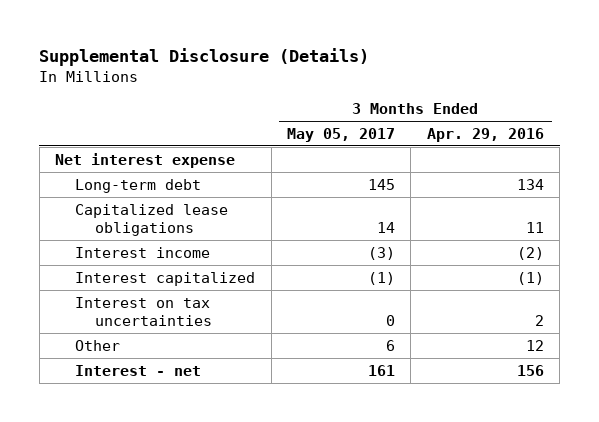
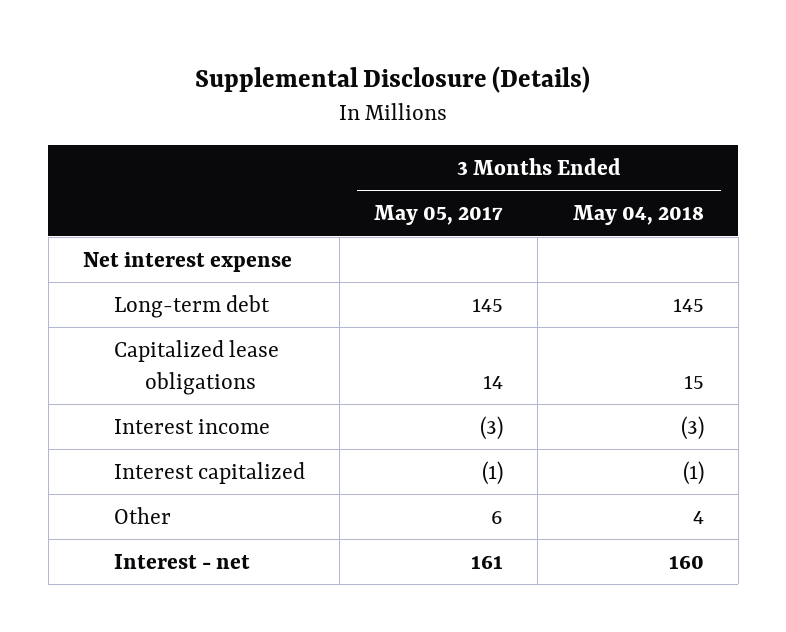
- | 3 Months Ended May 05, 2017 | 3 Months Ended Apr. 29, 2016
+ | 3 Months Ended May 05, 2017 | 3 Months Ended May 04, 2018
- Interest on tax uncertainties | 0 | 2

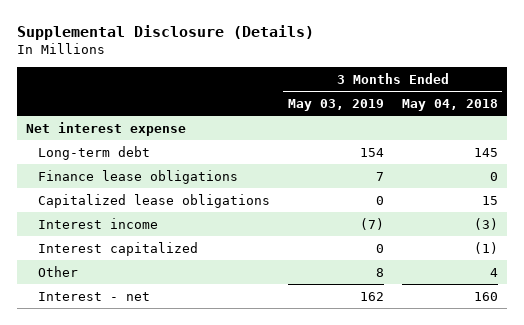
- | 3 Months Ended May 05, 2017 | 3 Months Ended May 04, 2018
+ | 3 Months Ended May 03, 2019 | 3 Months Ended May 04, 2018
+ Finance lease obligations | 7 | 0

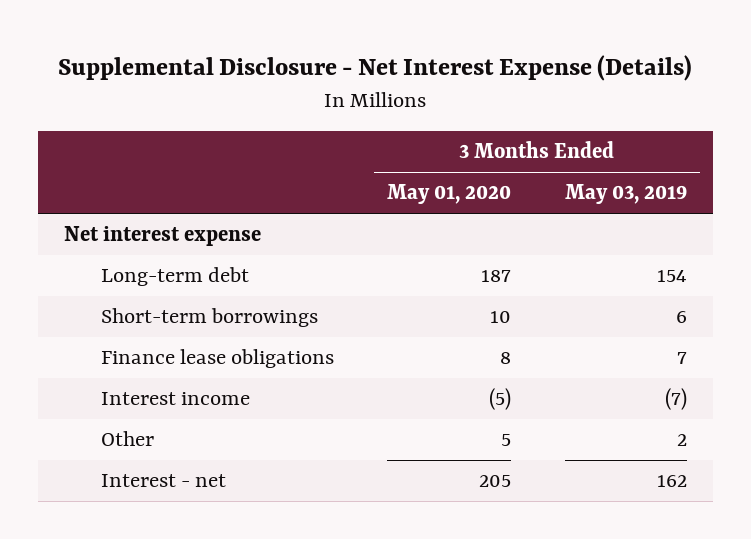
- Supplemental Disclosure (Details)
+ Supplemental Disclosure - Net Interest Expense (Details)
- | 3 Months Ended May 03, 2019 | 3 Months Ended May 04, 2018
+ | 3 Months Ended May 01, 2020 | 3 Months Ended May 03, 2019
+ Short-term borrowings | 10 | 6
- Capitalized lease obligations | 0 | 15
- Interest capitalized | 0 | (1)
- Other | 8 | 4
+ Other | 5 | 2

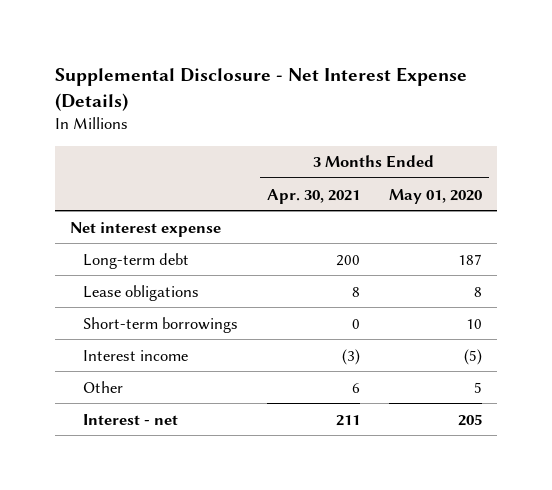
- | 3 Months Ended May 01, 2020 | 3 Months Ended May 03, 2019
+ | 3 Months Ended Apr. 30, 2021 | 3 Months Ended May 01, 2020
+ Lease obligations | 8 | 8
- Finance lease obligations | 8 | 7

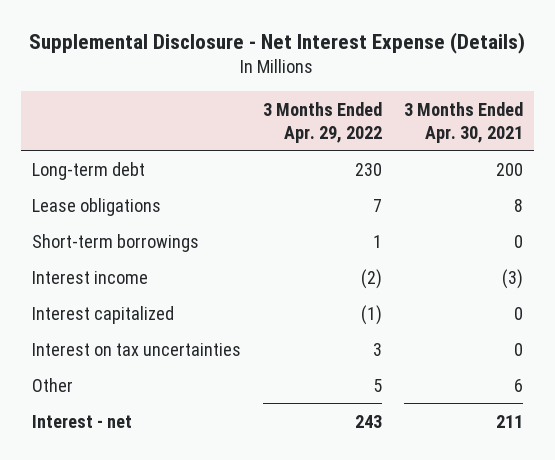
- | 3 Months Ended Apr. 30, 2021 | 3 Months Ended May 01, 2020
+ | 3 Months Ended Apr. 29, 2022 | 3 Months Ended Apr. 30, 2021
- Net interest expense
+ Interest capitalized | (1) | 0
+ Interest on tax uncertainties | 3 | 0

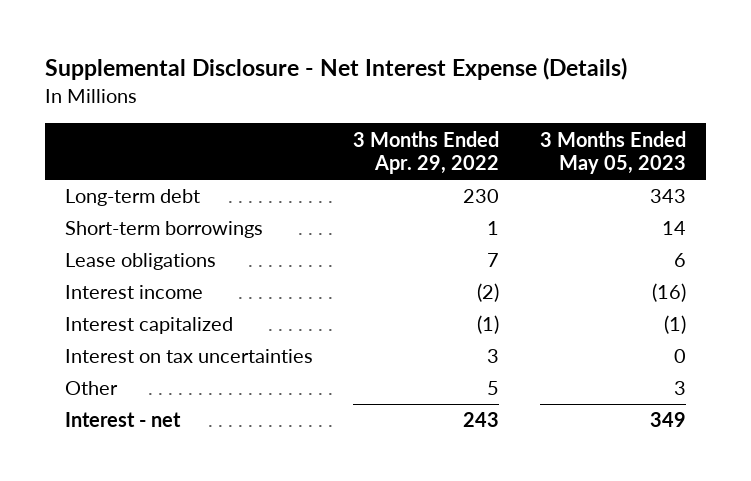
- | 3 Months Ended Apr. 29, 2022 | 3 Months Ended Apr. 30, 2021
+ | 3 Months Ended Apr. 29, 2022 | 3 Months Ended May 05, 2023
moved down: Lease obligations | 7 | 6

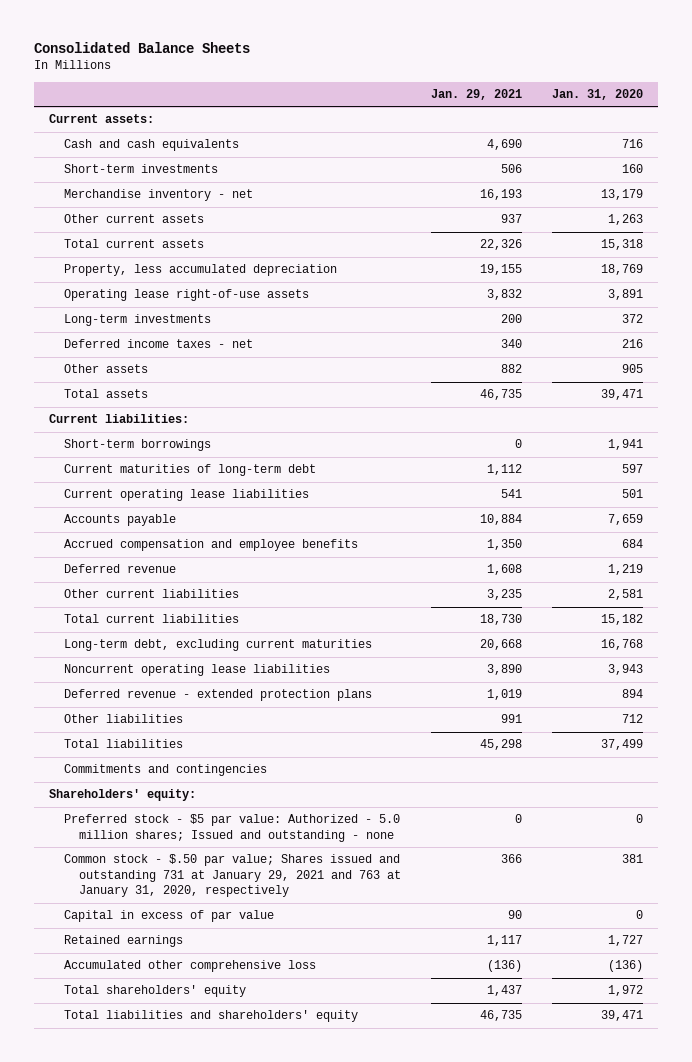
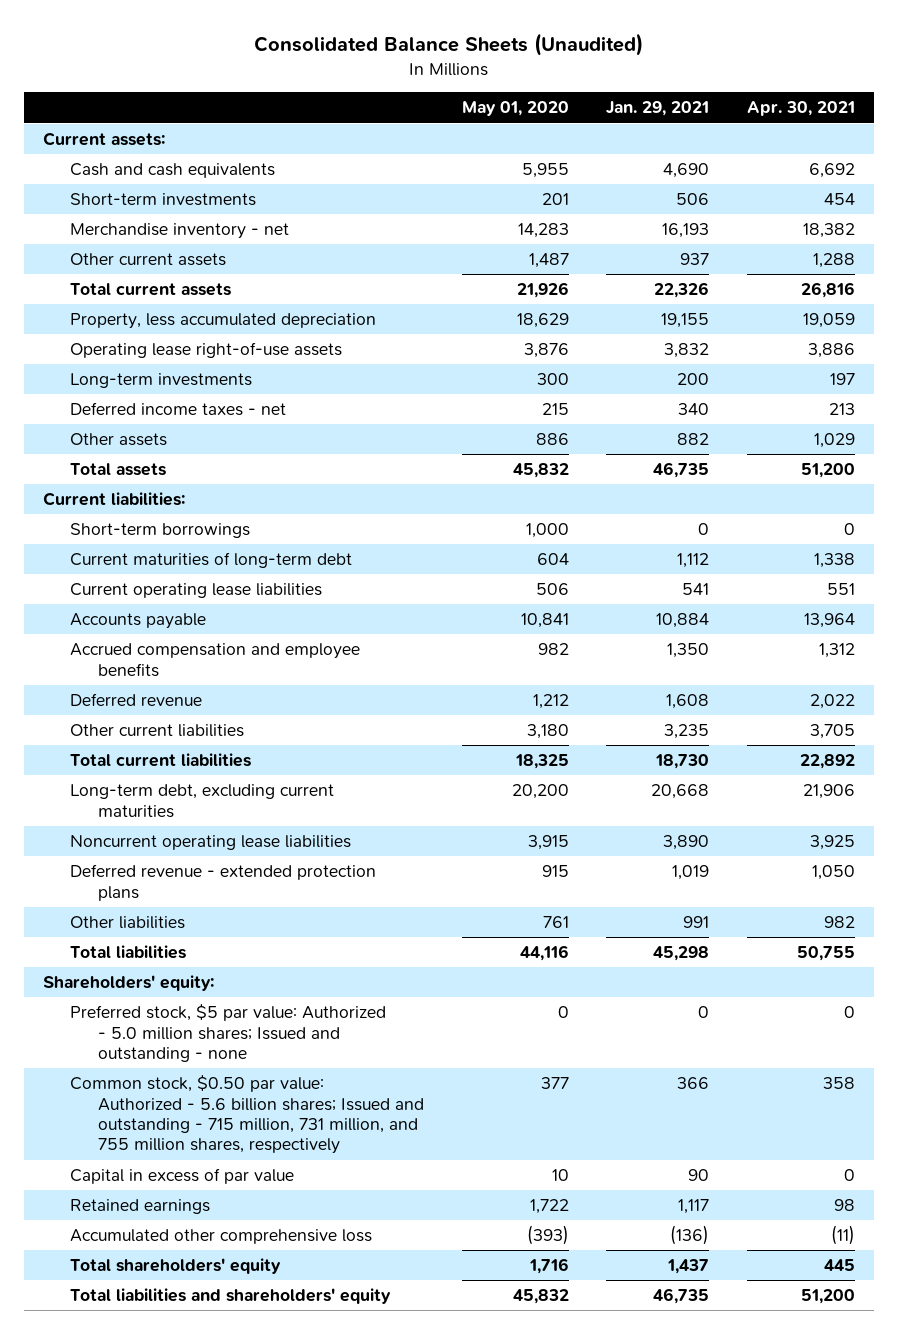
- Consolidated Balance Sheets
+ Consolidated Balance Sheets (Unaudited)
- | Jan. 29, 2021 | Jan. 31, 2020
+ | May 01, 2020 | Jan. 29, 2021 | Apr. 30, 2021
- Commitments and contingencies
- Preferred stock - $5 par value: Authorized - 5.0 million shares; Issued and outstanding - none | 0 | 0
- Common stock - $.50 par value; Shares issued and outstanding 731 at January 29, 2021 and 763 at January 31, 2020, respectively | 366 | 381
+ Preferred stock, $5 par value: Authorized - 5.0 million shares; Issued and outstanding - none | 0 | 0 | 0
+ Common stock, $0.50 par value: Authorized - 5.6 billion shares; Issued and outstanding - 715 million, 731 million, and 755 million shares, respectively | 377 | 366 | 358

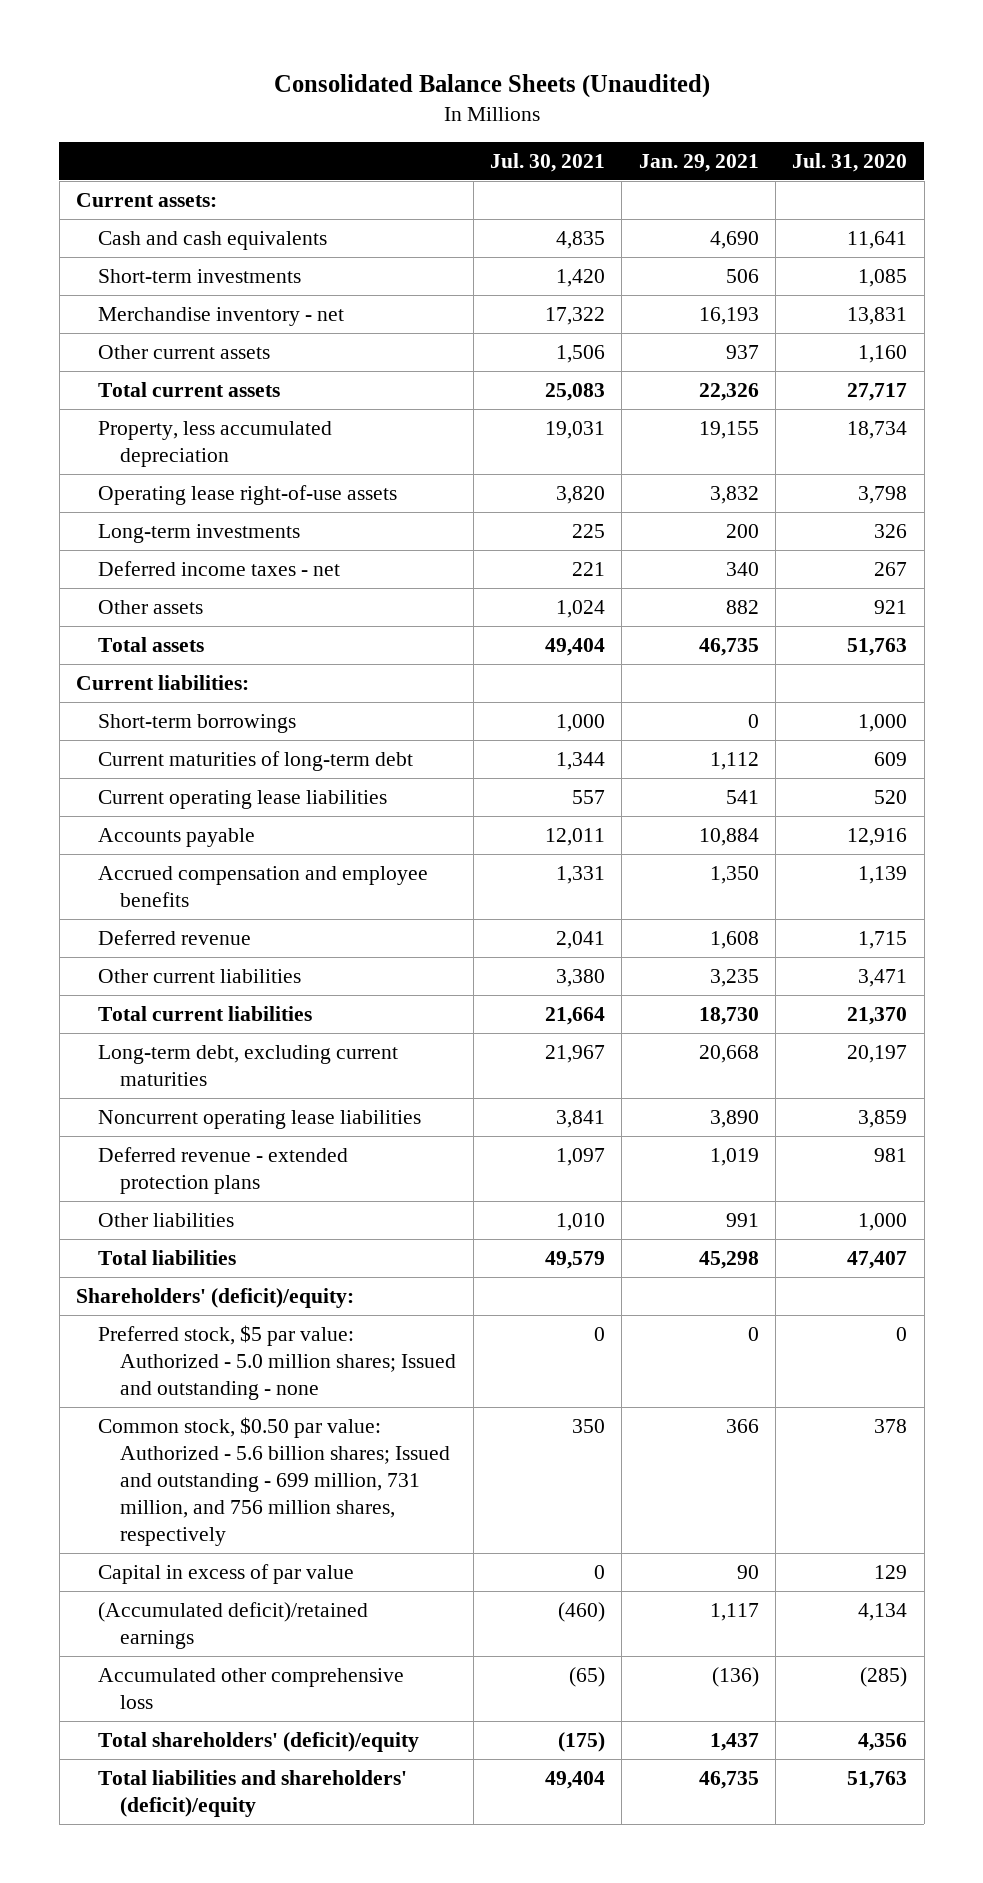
- | May 01, 2020 | Jan. 29, 2021 | Apr. 30, 2021
+ | Jul. 30, 2021 | Jan. 29, 2021 | Jul. 31, 2020
- Shareholders' equity:
+ Shareholders' (deficit)/equity:
- Common stock, $0.50 par value: Authorized - 5.6 billion shares; Issued and outstanding - 715 million, 731 million, and 755 million shares, respectively | 377 | 366 | 358
+ Common stock, $0.50 par value: Authorized - 5.6 billion shares; Issued and outstanding - 699 million, 731 million, and 756 million shares, respectively | 350 | 366 | 378
- Retained earnings | 1,722 | 1,117 | 98
+ (Accumulated deficit)/retained earnings | (460) | 1,117 | 4,134
- Total shareholders' equity | 1,716 | 1,437 | 445
- Total liabilities and shareholders' equity | 45,832 | 46,735 | 51,200
+ Total shareholders' (deficit)/equity | (175) | 1,437 | 4,356
+ Total liabilities and shareholders' (deficit)/equity | 49,404 | 46,735 | 51,763

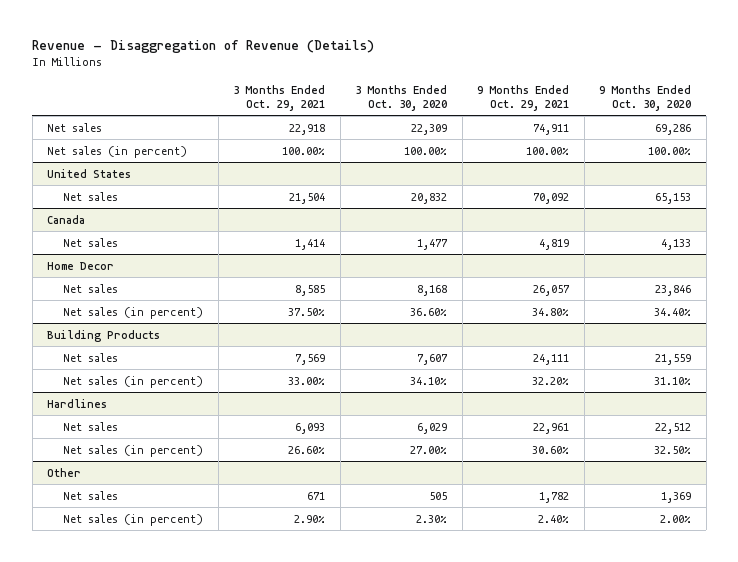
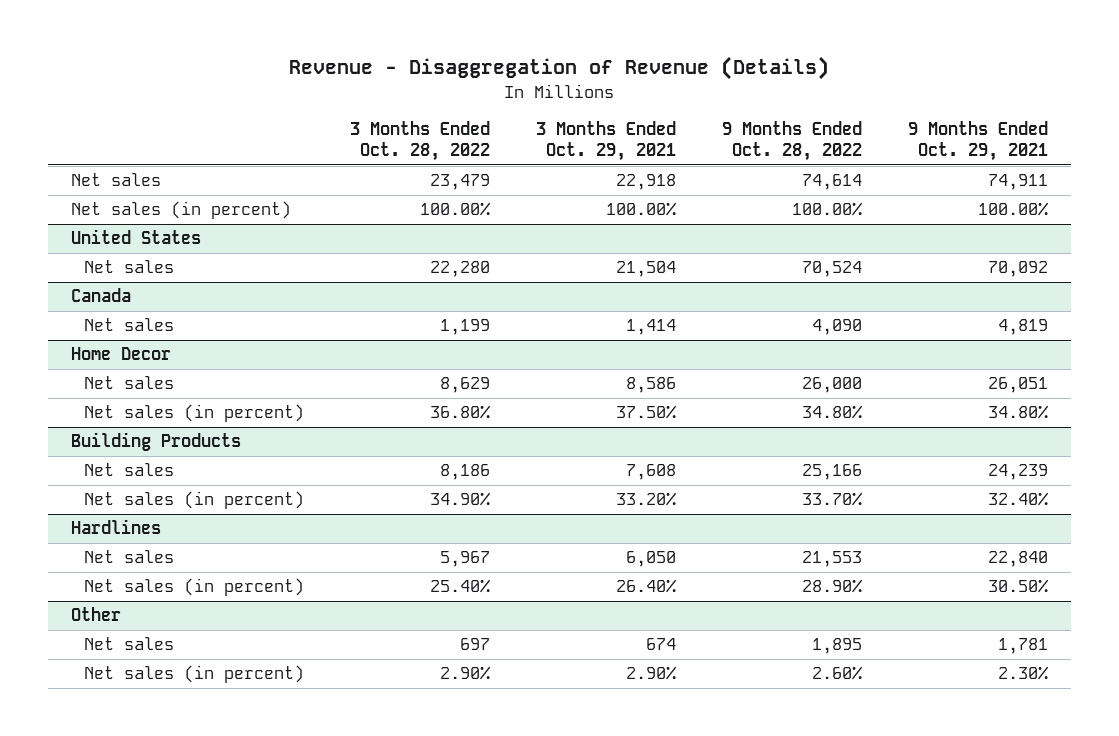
- | 3 Months Ended Oct. 29, 2021 | 3 Months Ended Oct. 30, 2020 | 9 Months Ended Oct. 29, 2021 | 9 Months Ended Oct. 30, 2020
+ | 3 Months Ended Oct. 28, 2022 | 3 Months Ended Oct. 29, 2021 | 9 Months Ended Oct. 28, 2022 | 9 Months Ended Oct. 29, 2021
@ Home Decor
- Net sales | 8,585 | 8,168 | 26,057 | 23,846
+ Net sales | 8,629 | 8,586 | 26,000 | 26,051
@ Building Products
- Net sales | 7,569 | 7,607 | 24,111 | 21,559
- Net sales (in percent) | 33.00% | 34.10% | 32.20% | 31.10%
+ Net sales | 8,186 | 7,608 | 25,166 | 24,239
+ Net sales (in percent) | 34.90% | 33.20% | 33.70% | 32.40%
@ Hardlines
- Net sales | 6,093 | 6,029 | 22,961 | 22,512
- Net sales (in percent) | 26.60% | 27.00% | 30.60% | 32.50%
+ Net sales | 5,967 | 6,050 | 21,553 | 22,840
+ Net sales (in percent) | 25.40% | 26.40% | 28.90% | 30.50%
@ Other
- Net sales | 671 | 505 | 1,782 | 1,369
- Net sales (in percent) | 2.90% | 2.30% | 2.40% | 2.00%
+ Net sales | 697 | 674 | 1,895 | 1,781
+ Net sales (in percent) | 2.90% | 2.90% | 2.60% | 2.30%

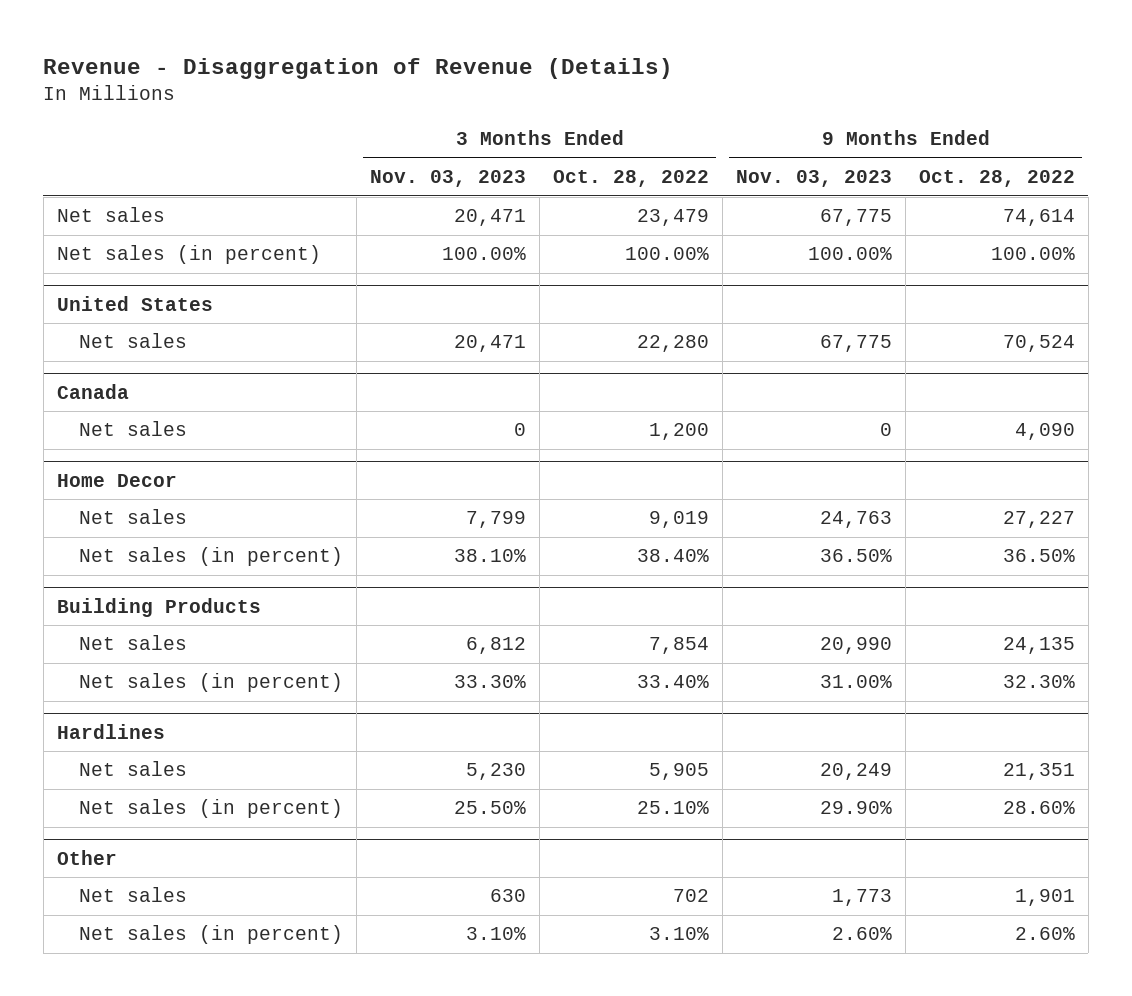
- | 3 Months Ended Oct. 28, 2022 | 3 Months Ended Oct. 29, 2021 | 9 Months Ended Oct. 28, 2022 | 9 Months Ended Oct. 29, 2021
+ | 3 Months Ended Nov. 03, 2023 | 3 Months Ended Oct. 28, 2022 | 9 Months Ended Nov. 03, 2023 | 9 Months Ended Oct. 28, 2022
@ Canada
- Net sales | 1,199 | 1,414 | 4,090 | 4,819
+ Net sales | 0 | 1,200 | 0 | 4,090
@ Home Decor
- Net sales | 8,629 | 8,586 | 26,000 | 26,051
- Net sales (in percent) | 36.80% | 37.50% | 34.80% | 34.80%
+ Net sales | 7,799 | 9,019 | 24,763 | 27,227
+ Net sales (in percent) | 38.10% | 38.40% | 36.50% | 36.50%
@ Building Products
- Net sales | 8,186 | 7,608 | 25,166 | 24,239
- Net sales (in percent) | 34.90% | 33.20% | 33.70% | 32.40%
+ Net sales | 6,812 | 7,854 | 20,990 | 24,135
+ Net sales (in percent) | 33.30% | 33.40% | 31.00% | 32.30%
@ Hardlines
- Net sales | 5,967 | 6,050 | 21,553 | 22,840
- Net sales (in percent) | 25.40% | 26.40% | 28.90% | 30.50%
+ Net sales | 5,230 | 5,905 | 20,249 | 21,351
+ Net sales (in percent) | 25.50% | 25.10% | 29.90% | 28.60%
@ Other
- Net sales | 697 | 674 | 1,895 | 1,781
- Net sales (in percent) | 2.90% | 2.90% | 2.60% | 2.30%
+ Net sales | 630 | 702 | 1,773 | 1,901
+ Net sales (in percent) | 3.10% | 3.10% | 2.60% | 2.60%

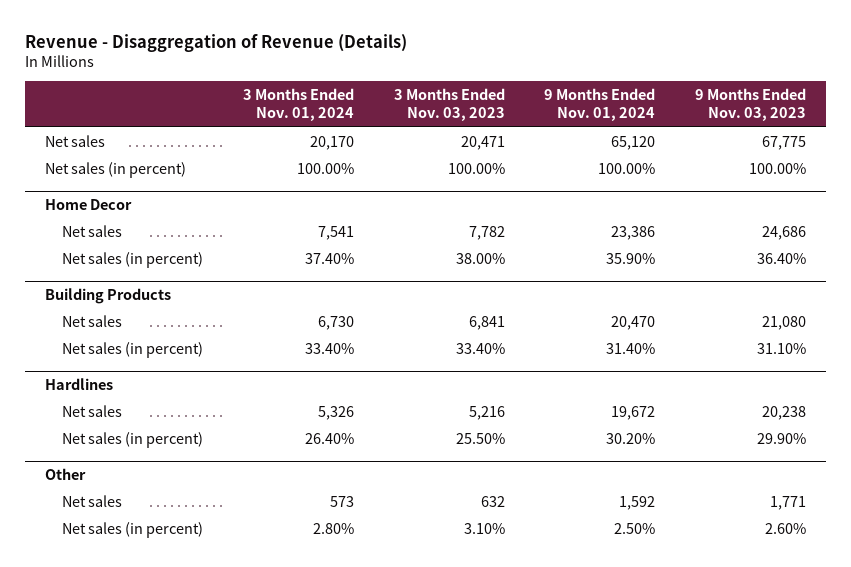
- | 3 Months Ended Nov. 03, 2023 | 3 Months Ended Oct. 28, 2022 | 9 Months Ended Nov. 03, 2023 | 9 Months Ended Oct. 28, 2022
+ | 3 Months Ended Nov. 01, 2024 | 3 Months Ended Nov. 03, 2023 | 9 Months Ended Nov. 01, 2024 | 9 Months Ended Nov. 03, 2023
- United States
- Net sales | 20,471 | 22,280 | 67,775 | 70,524
- Canada
- Net sales | 0 | 1,200 | 0 | 4,090
@ Home Decor
- Net sales | 7,799 | 9,019 | 24,763 | 27,227
- Net sales (in percent) | 38.10% | 38.40% | 36.50% | 36.50%
+ Net sales | 7,541 | 7,782 | 23,386 | 24,686
+ Net sales (in percent) | 37.40% | 38.00% | 35.90% | 36.40%
@ Building Products
- Net sales | 6,812 | 7,854 | 20,990 | 24,135
- Net sales (in percent) | 33.30% | 33.40% | 31.00% | 32.30%
+ Net sales | 6,730 | 6,841 | 20,470 | 21,080
+ Net sales (in percent) | 33.40% | 33.40% | 31.40% | 31.10%
@ Hardlines
- Net sales | 5,230 | 5,905 | 20,249 | 21,351
+ Net sales | 5,326 | 5,216 | 19,672 | 20,238
@ Other
- Net sales | 630 | 702 | 1,773 | 1,901
+ Net sales | 573 | 632 | 1,592 | 1,771

